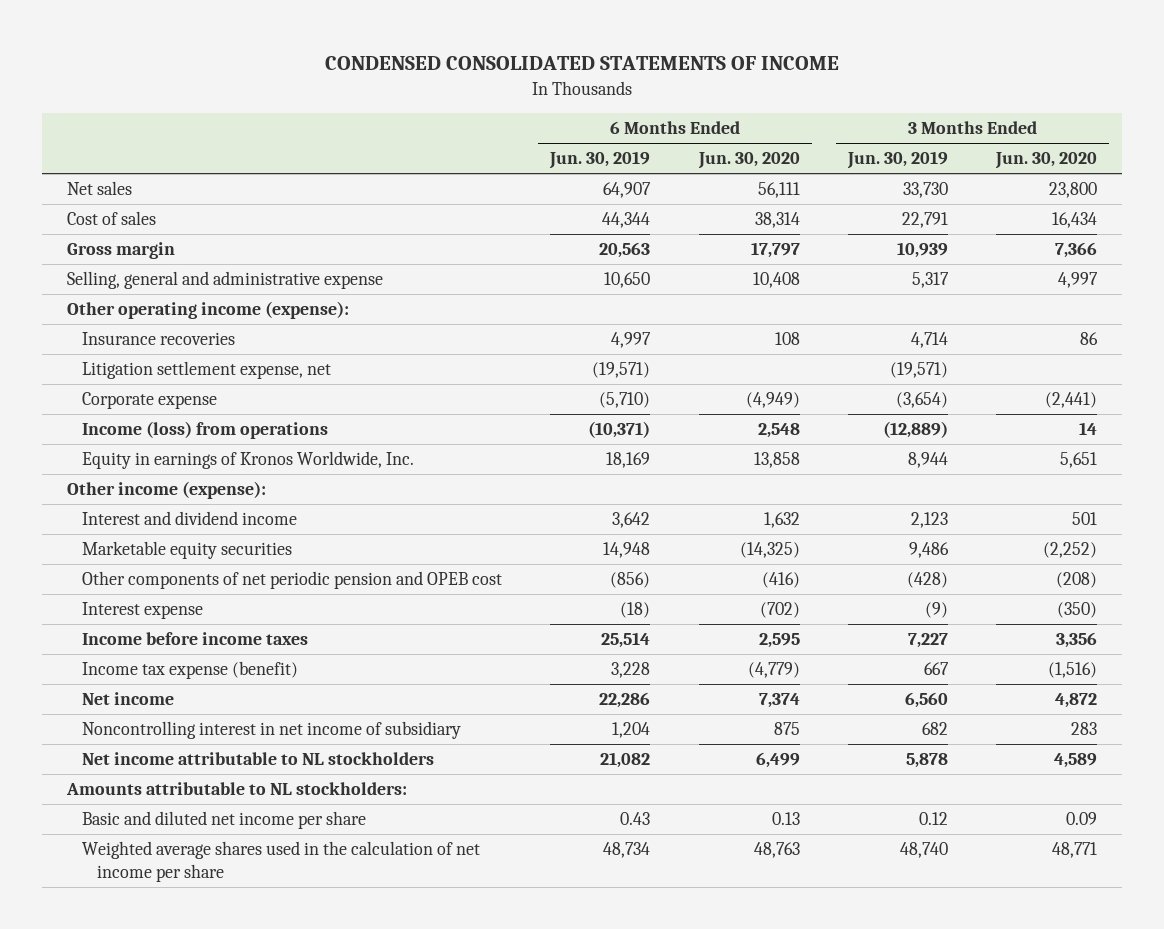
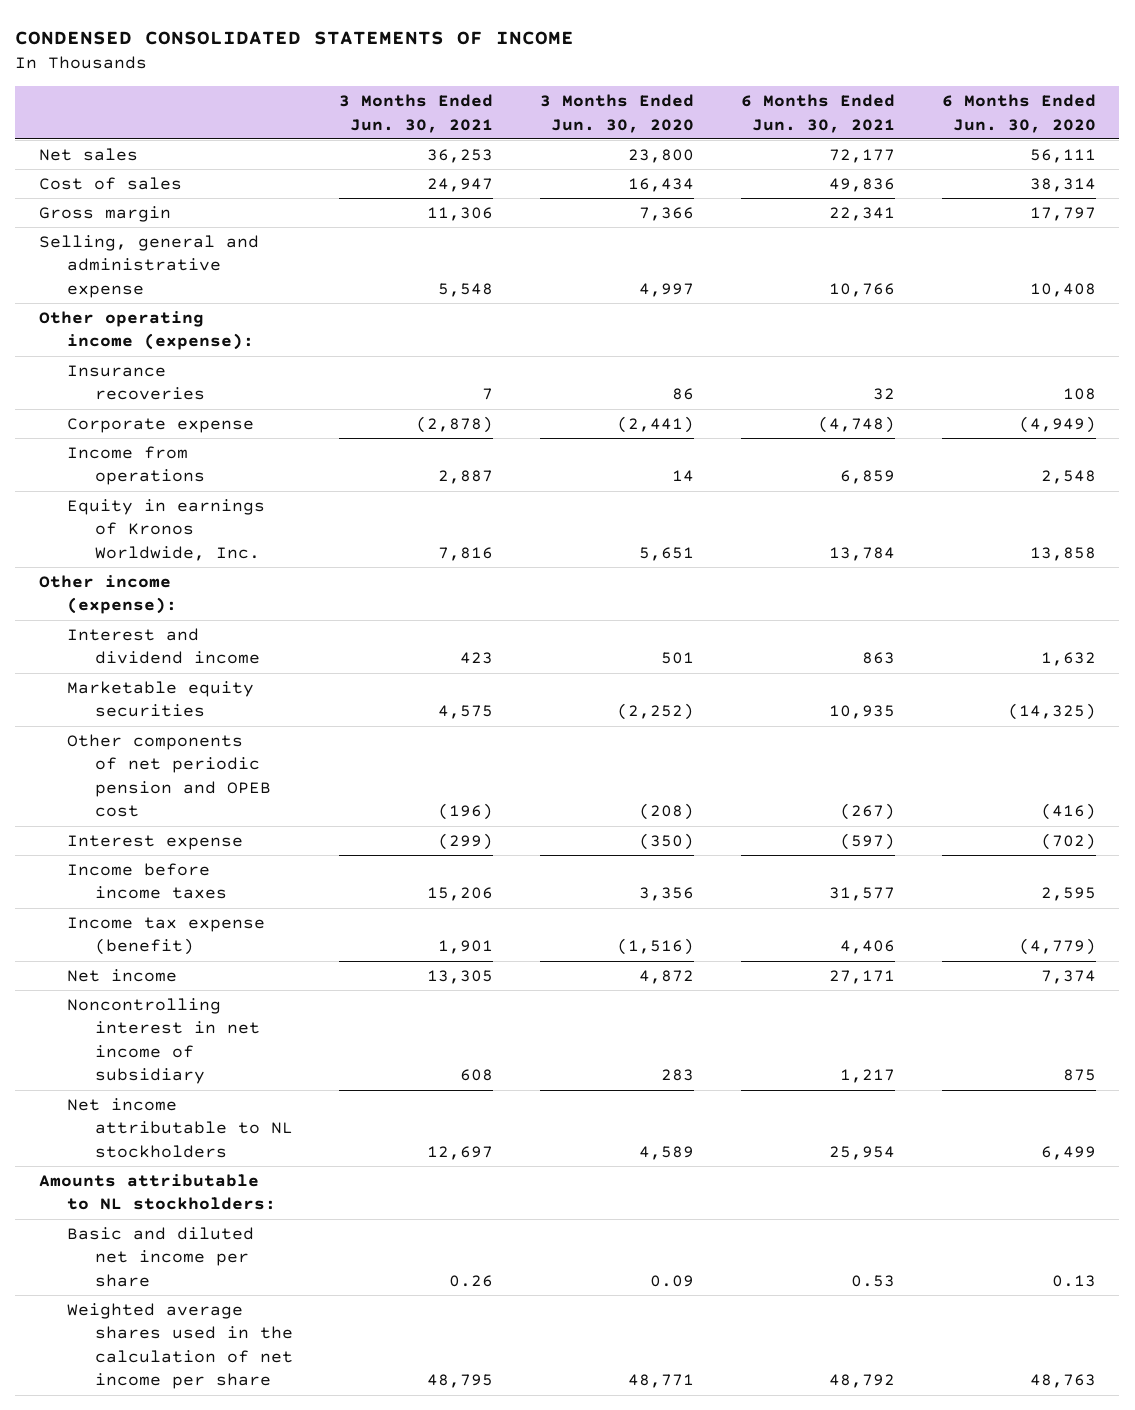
- | 6 Months Ended Jun. 30, 2019 | 6 Months Ended Jun. 30, 2020 | 3 Months Ended Jun. 30, 2019 | 3 Months Ended Jun. 30, 2020
+ | 3 Months Ended Jun. 30, 2021 | 3 Months Ended Jun. 30, 2020 | 6 Months Ended Jun. 30, 2021 | 6 Months Ended Jun. 30, 2020
- Litigation settlement expense, net | (19,571) | | (19,571) |
- Income (loss) from operations | (10,371) | 2,548 | (12,889) | 14
+ Income from operations | 2,887 | 14 | 6,859 | 2,548

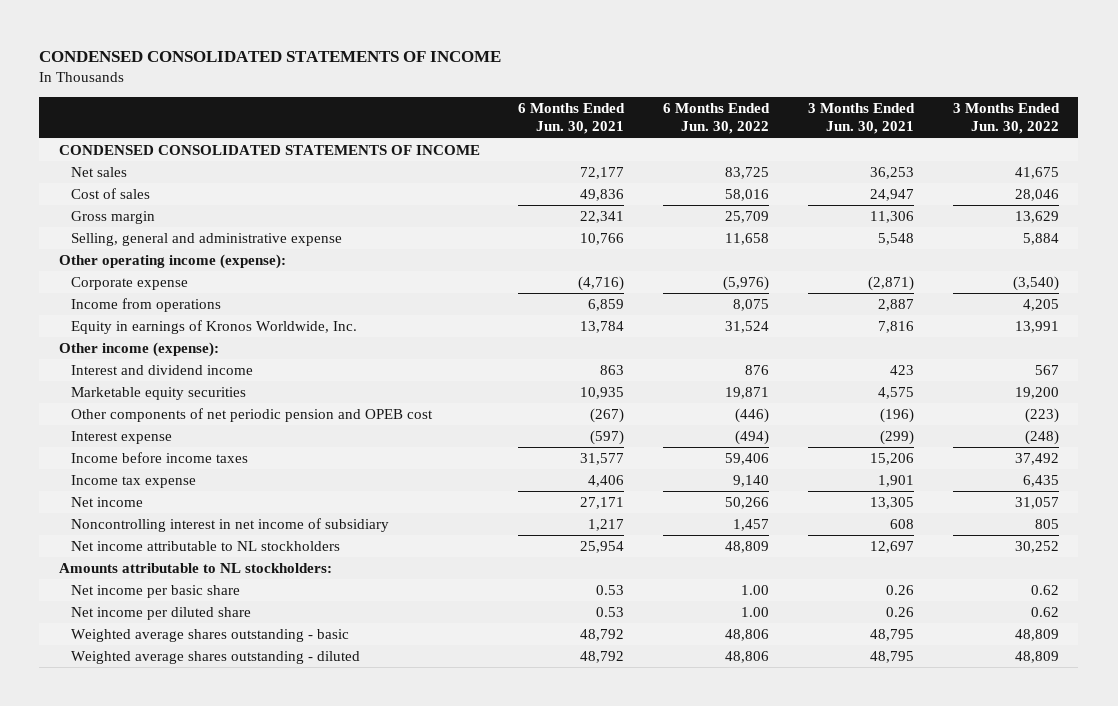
- | 3 Months Ended Jun. 30, 2021 | 3 Months Ended Jun. 30, 2020 | 6 Months Ended Jun. 30, 2021 | 6 Months Ended Jun. 30, 2020
+ | 6 Months Ended Jun. 30, 2021 | 6 Months Ended Jun. 30, 2022 | 3 Months Ended Jun. 30, 2021 | 3 Months Ended Jun. 30, 2022
+ CONDENSED CONSOLIDATED STATEMENTS OF INCOME
- Insurance recoveries | 7 | 86 | 32 | 108
- Corporate expense | (2,878) | (2,441) | (4,748) | (4,949)
+ Corporate expense | (4,716) | (5,976) | (2,871) | (3,540)
- Income tax expense (benefit) | 1,901 | (1,516) | 4,406 | (4,779)
+ Income tax expense | 4,406 | 9,140 | 1,901 | 6,435
- Basic and diluted net income per share | 0.26 | 0.09 | 0.53 | 0.13
- Weighted average shares used in the calculation of net income per share | 48,795 | 48,771 | 48,792 | 48,763
+ Net income per basic share | 0.53 | 1.00 | 0.26 | 0.62
+ Net income per diluted share | 0.53 | 1.00 | 0.26 | 0.62
+ Weighted average shares outstanding - basic | 48,792 | 48,806 | 48,795 | 48,809
+ Weighted average shares outstanding - diluted | 48,792 | 48,806 | 48,795 | 48,809

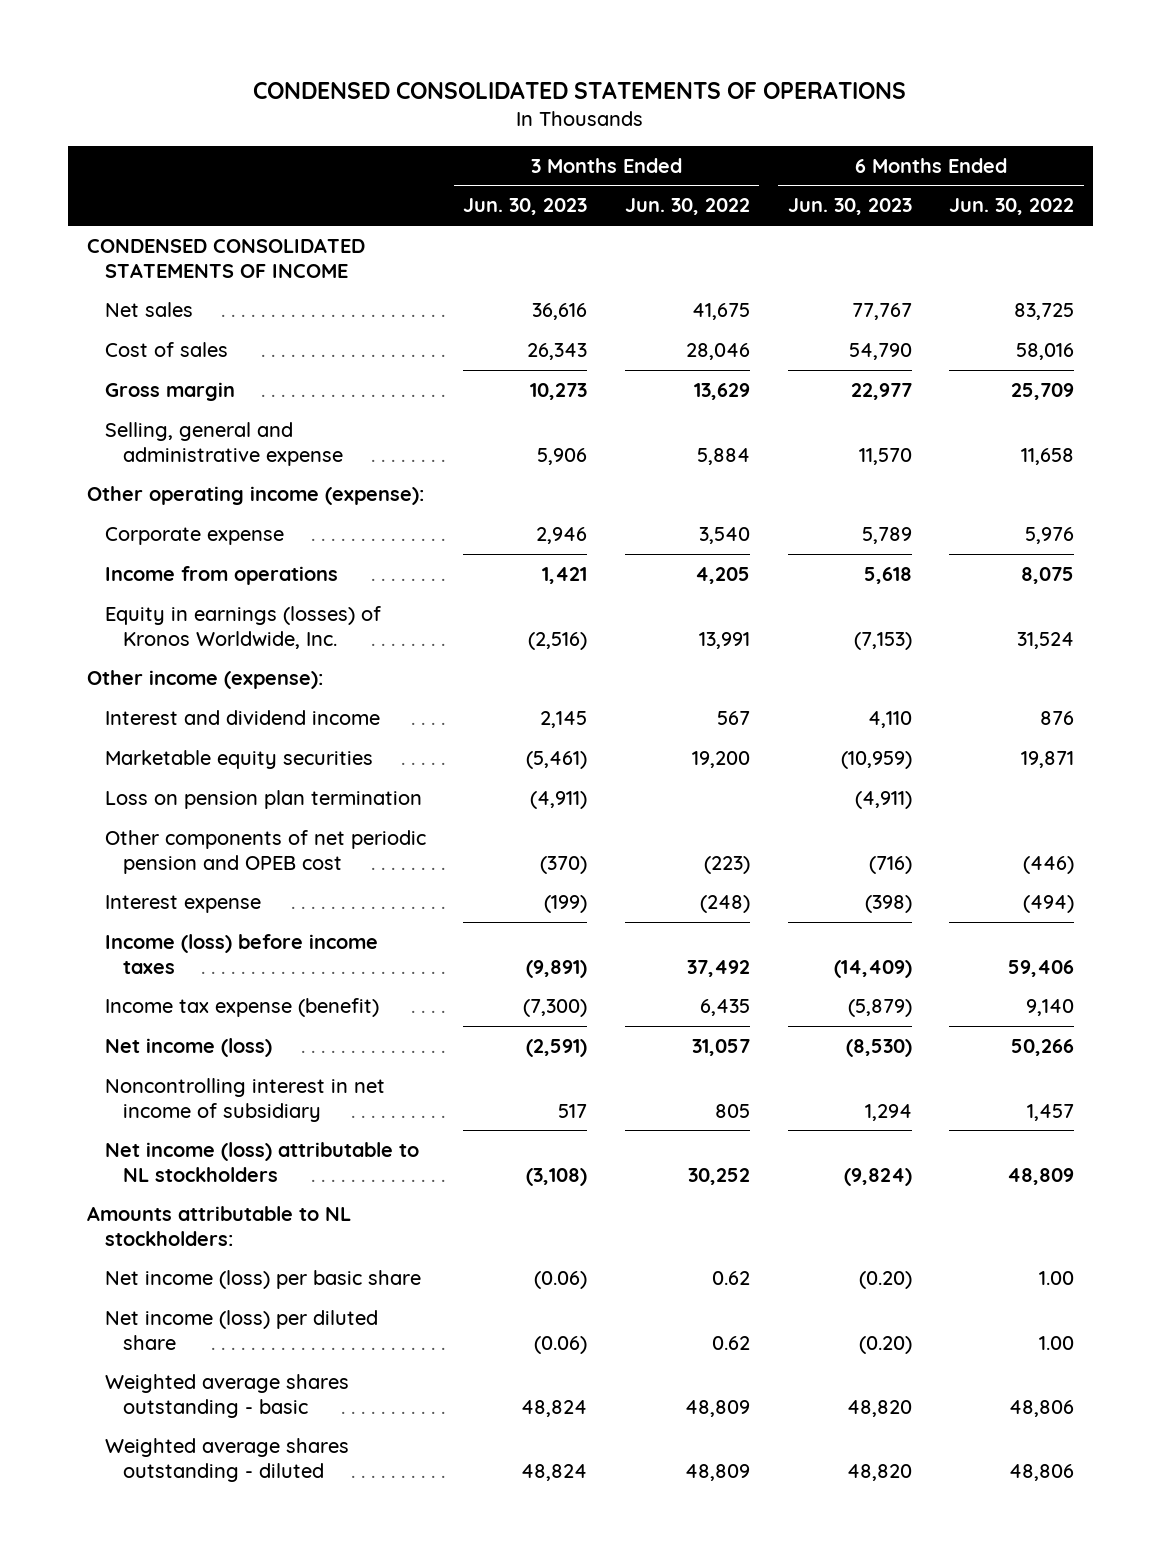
- CONDENSED CONSOLIDATED STATEMENTS OF INCOME
+ CONDENSED CONSOLIDATED STATEMENTS OF OPERATIONS
- | 6 Months Ended Jun. 30, 2021 | 6 Months Ended Jun. 30, 2022 | 3 Months Ended Jun. 30, 2021 | 3 Months Ended Jun. 30, 2022
+ | 3 Months Ended Jun. 30, 2023 | 3 Months Ended Jun. 30, 2022 | 6 Months Ended Jun. 30, 2023 | 6 Months Ended Jun. 30, 2022
- Corporate expense | (4,716) | (5,976) | (2,871) | (3,540)
+ Corporate expense | 2,946 | 3,540 | 5,789 | 5,976
- Equity in earnings of Kronos Worldwide, Inc. | 13,784 | 31,524 | 7,816 | 13,991
+ Equity in earnings (losses) of Kronos Worldwide, Inc. | (2,516) | 13,991 | (7,153) | 31,524
+ Loss on pension plan termination | (4,911) | | (4,911) |
- Income before income taxes | 31,577 | 59,406 | 15,206 | 37,492
- Income tax expense | 4,406 | 9,140 | 1,901 | 6,435
- Net income | 27,171 | 50,266 | 13,305 | 31,057
+ Income (loss) before income taxes | (9,891) | 37,492 | (14,409) | 59,406
+ Income tax expense (benefit) | (7,300) | 6,435 | (5,879) | 9,140
+ Net income (loss) | (2,591) | 31,057 | (8,530) | 50,266
- Net income attributable to NL stockholders | 25,954 | 48,809 | 12,697 | 30,252
+ Net income (loss) attributable to NL stockholders | (3,108) | 30,252 | (9,824) | 48,809
- Net income per basic share | 0.53 | 1.00 | 0.26 | 0.62
- Net income per diluted share | 0.53 | 1.00 | 0.26 | 0.62
+ Net income (loss) per basic share | (0.06) | 0.62 | (0.20) | 1.00
+ Net income (loss) per diluted share | (0.06) | 0.62 | (0.20) | 1.00

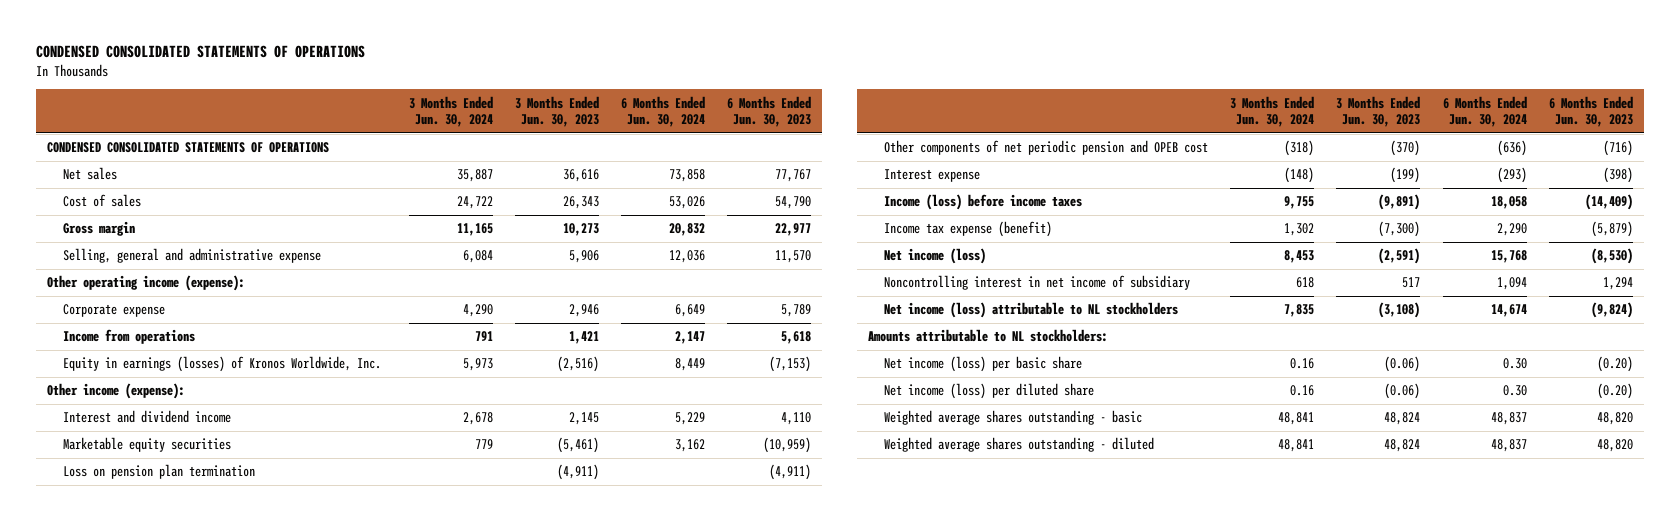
- | 3 Months Ended Jun. 30, 2023 | 3 Months Ended Jun. 30, 2022 | 6 Months Ended Jun. 30, 2023 | 6 Months Ended Jun. 30, 2022
+ | 3 Months Ended Jun. 30, 2024 | 3 Months Ended Jun. 30, 2023 | 6 Months Ended Jun. 30, 2024 | 6 Months Ended Jun. 30, 2023
- CONDENSED CONSOLIDATED STATEMENTS OF INCOME
+ CONDENSED CONSOLIDATED STATEMENTS OF OPERATIONS

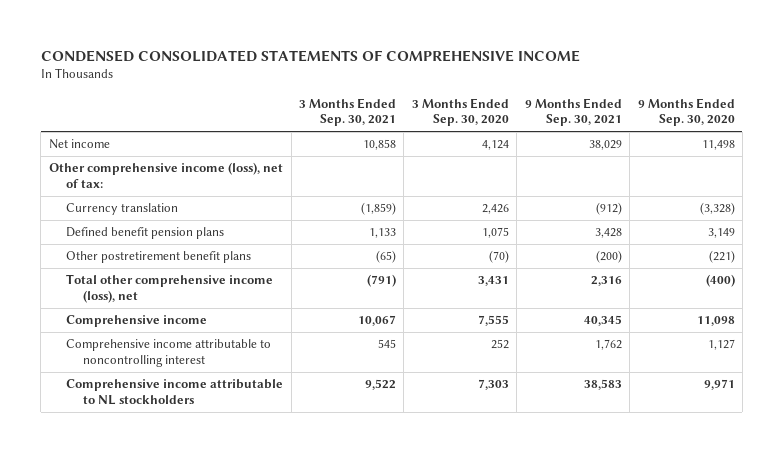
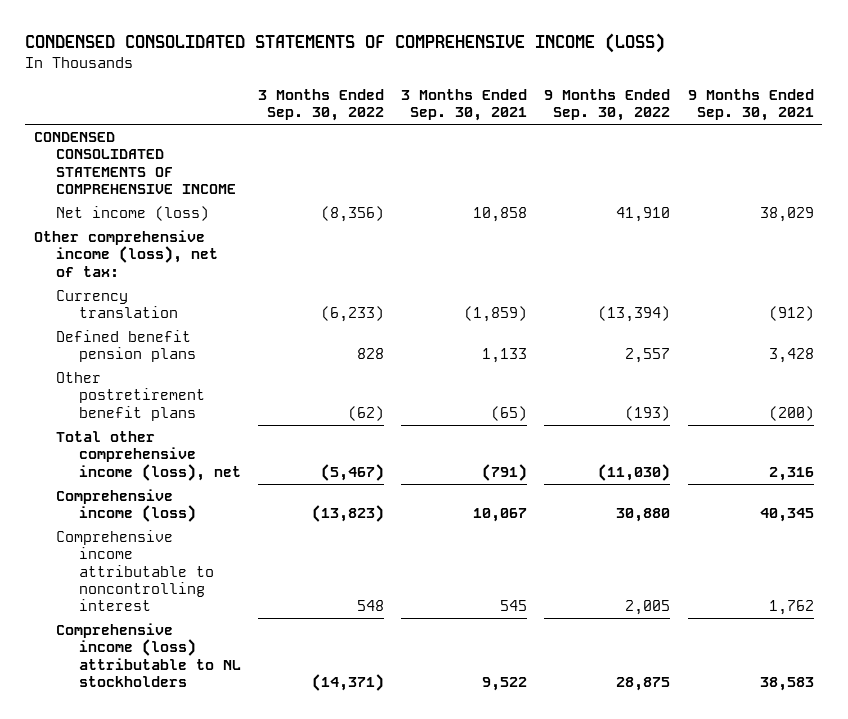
- CONDENSED CONSOLIDATED STATEMENTS OF COMPREHENSIVE INCOME
+ CONDENSED CONSOLIDATED STATEMENTS OF COMPREHENSIVE INCOME (LOSS)
- | 3 Months Ended Sep. 30, 2021 | 3 Months Ended Sep. 30, 2020 | 9 Months Ended Sep. 30, 2021 | 9 Months Ended Sep. 30, 2020
+ | 3 Months Ended Sep. 30, 2022 | 3 Months Ended Sep. 30, 2021 | 9 Months Ended Sep. 30, 2022 | 9 Months Ended Sep. 30, 2021
- Net income | 10,858 | 4,124 | 38,029 | 11,498
+ CONDENSED CONSOLIDATED STATEMENTS OF COMPREHENSIVE INCOME
+ Net income (loss) | (8,356) | 10,858 | 41,910 | 38,029
- Comprehensive income | 10,067 | 7,555 | 40,345 | 11,098
+ Comprehensive income (loss) | (13,823) | 10,067 | 30,880 | 40,345
- Comprehensive income attributable to NL stockholders | 9,522 | 7,303 | 38,583 | 9,971
+ Comprehensive income (loss) attributable to NL stockholders | (14,371) | 9,522 | 28,875 | 38,583

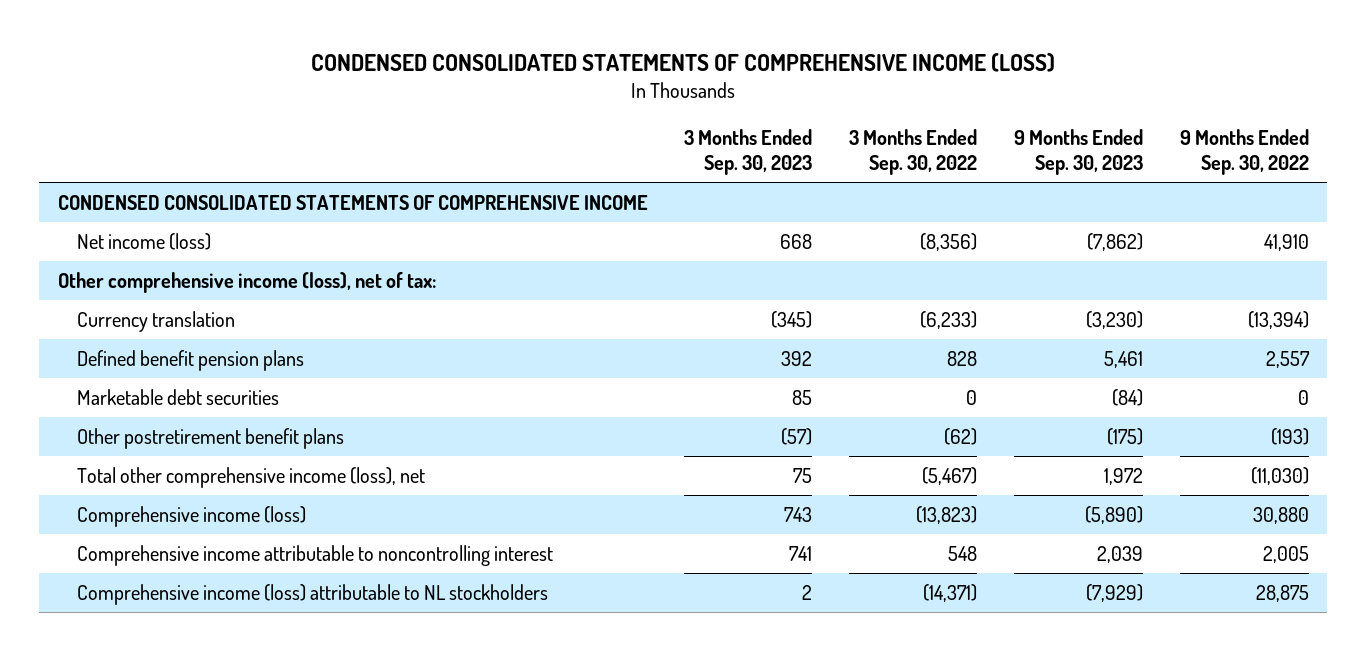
- | 3 Months Ended Sep. 30, 2022 | 3 Months Ended Sep. 30, 2021 | 9 Months Ended Sep. 30, 2022 | 9 Months Ended Sep. 30, 2021
+ | 3 Months Ended Sep. 30, 2023 | 3 Months Ended Sep. 30, 2022 | 9 Months Ended Sep. 30, 2023 | 9 Months Ended Sep. 30, 2022
+ Marketable debt securities | 85 | 0 | (84) | 0

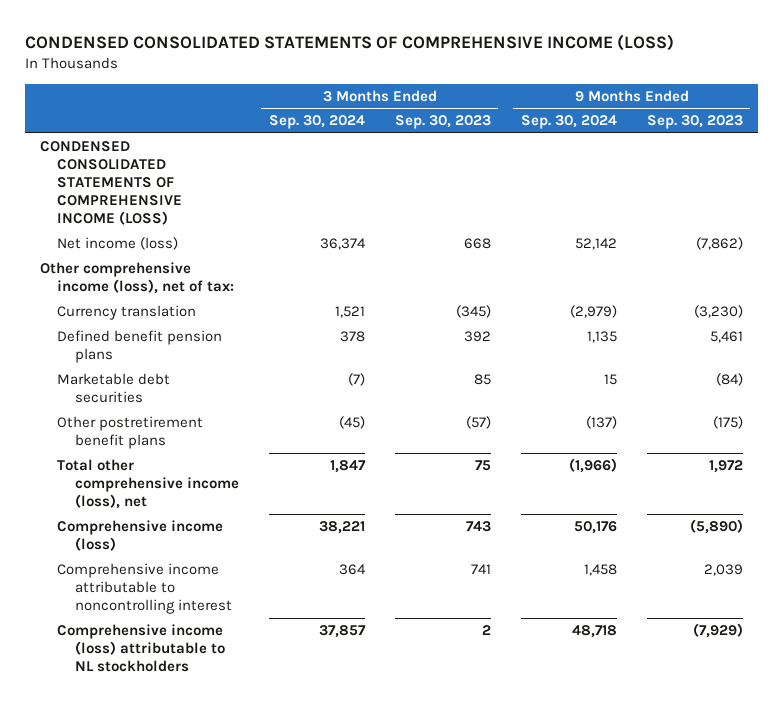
- | 3 Months Ended Sep. 30, 2023 | 3 Months Ended Sep. 30, 2022 | 9 Months Ended Sep. 30, 2023 | 9 Months Ended Sep. 30, 2022
+ | 3 Months Ended Sep. 30, 2024 | 3 Months Ended Sep. 30, 2023 | 9 Months Ended Sep. 30, 2024 | 9 Months Ended Sep. 30, 2023
- CONDENSED CONSOLIDATED STATEMENTS OF COMPREHENSIVE INCOME
+ CONDENSED CONSOLIDATED STATEMENTS OF COMPREHENSIVE INCOME (LOSS)

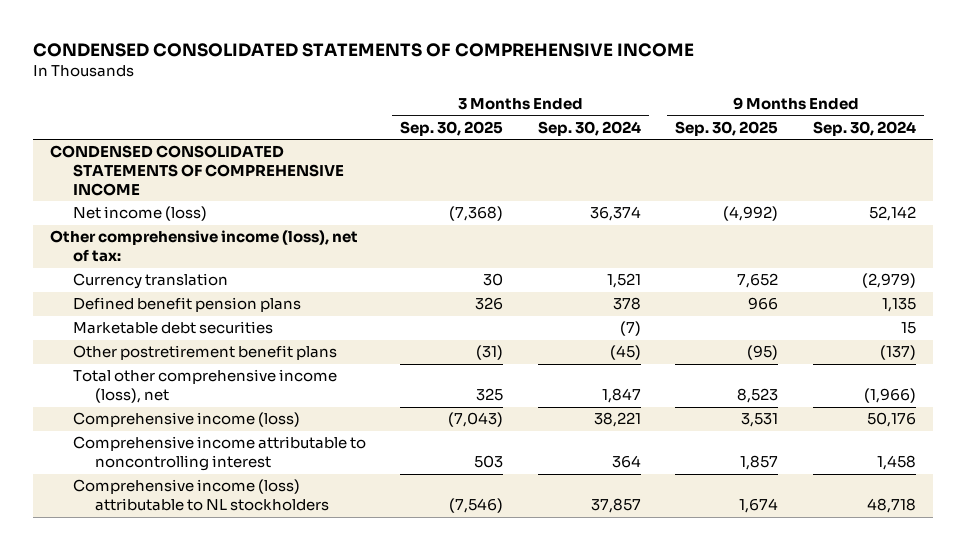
- CONDENSED CONSOLIDATED STATEMENTS OF COMPREHENSIVE INCOME (LOSS)
+ CONDENSED CONSOLIDATED STATEMENTS OF COMPREHENSIVE INCOME
- | 3 Months Ended Sep. 30, 2024 | 3 Months Ended Sep. 30, 2023 | 9 Months Ended Sep. 30, 2024 | 9 Months Ended Sep. 30, 2023
+ | 3 Months Ended Sep. 30, 2025 | 3 Months Ended Sep. 30, 2024 | 9 Months Ended Sep. 30, 2025 | 9 Months Ended Sep. 30, 2024
- CONDENSED CONSOLIDATED STATEMENTS OF COMPREHENSIVE INCOME (LOSS)
+ CONDENSED CONSOLIDATED STATEMENTS OF COMPREHENSIVE INCOME

